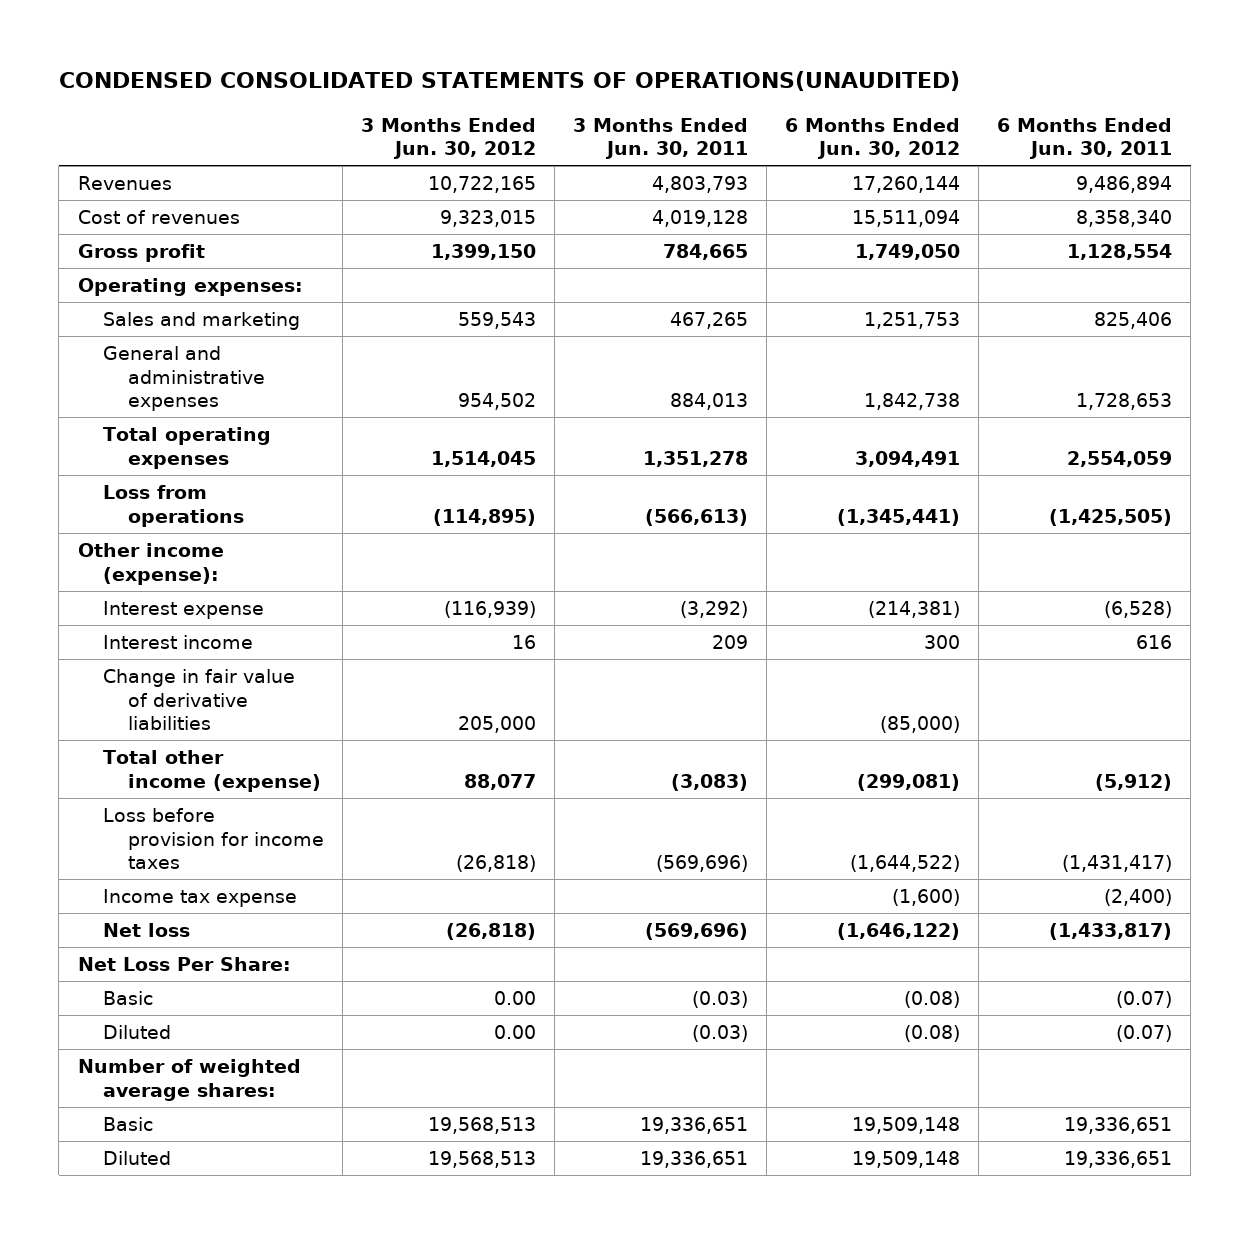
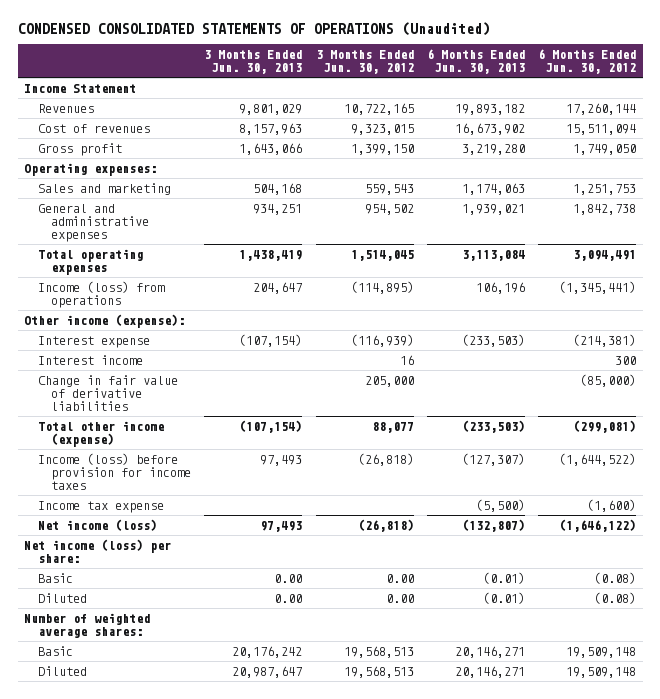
- CONDENSED CONSOLIDATED STATEMENTS OF OPERATIONS(UNAUDITED)
+ CONDENSED CONSOLIDATED STATEMENTS OF OPERATIONS (Unaudited)
- | 3 Months Ended Jun. 30, 2012 | 3 Months Ended Jun. 30, 2011 | 6 Months Ended Jun. 30, 2012 | 6 Months Ended Jun. 30, 2011
+ | 3 Months Ended Jun. 30, 2013 | 3 Months Ended Jun. 30, 2012 | 6 Months Ended Jun. 30, 2013 | 6 Months Ended Jun. 30, 2012
+ Income Statement
- Loss from operations | (114,895) | (566,613) | (1,345,441) | (1,425,505)
+ Income (loss) from operations | 204,647 | (114,895) | 106,196 | (1,345,441)
- Loss before provision for income taxes | (26,818) | (569,696) | (1,644,522) | (1,431,417)
+ Income (loss) before provision for income taxes | 97,493 | (26,818) | (127,307) | (1,644,522)
- Net loss | (26,818) | (569,696) | (1,646,122) | (1,433,817)
- Net Loss Per Share:
+ Net income (loss) | 97,493 | (26,818) | (132,807) | (1,646,122)
+ Net income (loss) per share:

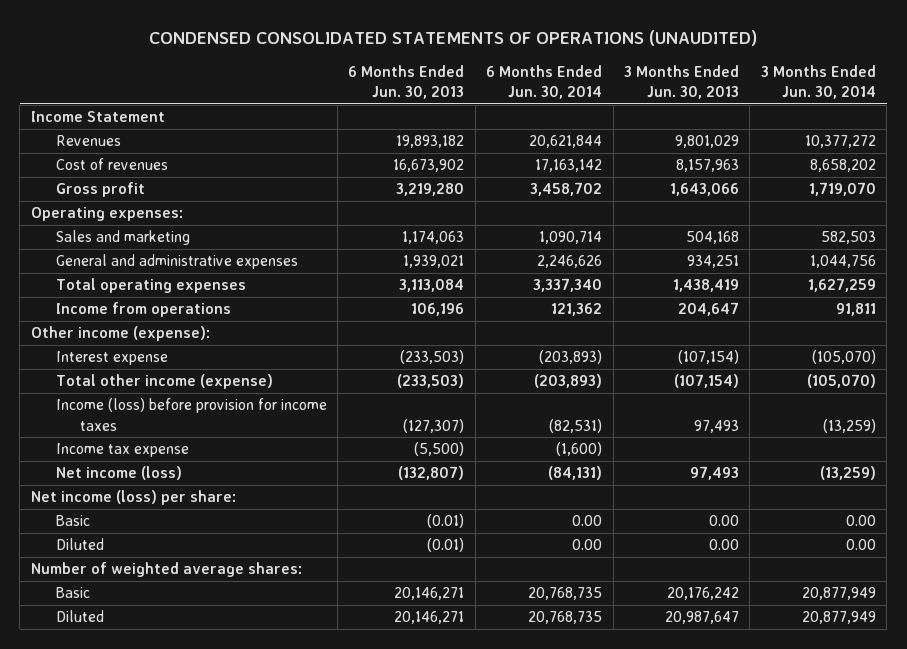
- CONDENSED CONSOLIDATED STATEMENTS OF OPERATIONS (Unaudited)
+ CONDENSED CONSOLIDATED STATEMENTS OF OPERATIONS (UNAUDITED)
- | 3 Months Ended Jun. 30, 2013 | 3 Months Ended Jun. 30, 2012 | 6 Months Ended Jun. 30, 2013 | 6 Months Ended Jun. 30, 2012
+ | 6 Months Ended Jun. 30, 2013 | 6 Months Ended Jun. 30, 2014 | 3 Months Ended Jun. 30, 2013 | 3 Months Ended Jun. 30, 2014
- Income (loss) from operations | 204,647 | (114,895) | 106,196 | (1,345,441)
+ Income from operations | 106,196 | 121,362 | 204,647 | 91,811
- Interest income | | 16 | | 300
- Change in fair value of derivative liabilities | | 205,000 | | (85,000)

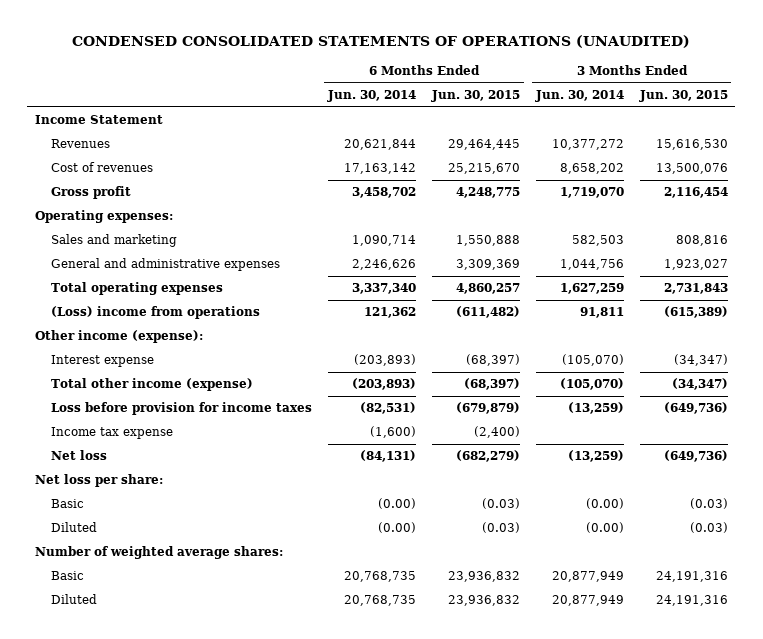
- | 6 Months Ended Jun. 30, 2013 | 6 Months Ended Jun. 30, 2014 | 3 Months Ended Jun. 30, 2013 | 3 Months Ended Jun. 30, 2014
+ | 6 Months Ended Jun. 30, 2014 | 6 Months Ended Jun. 30, 2015 | 3 Months Ended Jun. 30, 2014 | 3 Months Ended Jun. 30, 2015
- Income from operations | 106,196 | 121,362 | 204,647 | 91,811
+ (Loss) income from operations | 121,362 | (611,482) | 91,811 | (615,389)
- Income (loss) before provision for income taxes | (127,307) | (82,531) | 97,493 | (13,259)
+ Loss before provision for income taxes | (82,531) | (679,879) | (13,259) | (649,736)
- Net income (loss) | (132,807) | (84,131) | 97,493 | (13,259)
- Net income (loss) per share:
- Basic | (0.01) | 0.00 | 0.00 | 0.00
- Diluted | (0.01) | 0.00 | 0.00 | 0.00
+ Net loss | (84,131) | (682,279) | (13,259) | (649,736)
+ Net loss per share:
+ Basic | (0.00) | (0.03) | (0.00) | (0.03)
+ Diluted | (0.00) | (0.03) | (0.00) | (0.03)

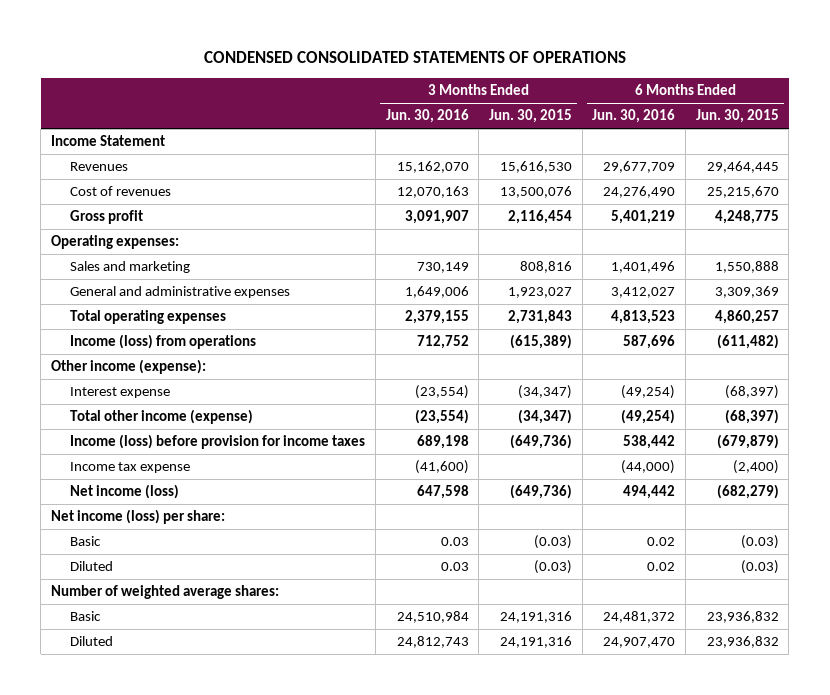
- CONDENSED CONSOLIDATED STATEMENTS OF OPERATIONS (UNAUDITED)
+ CONDENSED CONSOLIDATED STATEMENTS OF OPERATIONS
- | 6 Months Ended Jun. 30, 2014 | 6 Months Ended Jun. 30, 2015 | 3 Months Ended Jun. 30, 2014 | 3 Months Ended Jun. 30, 2015
+ | 3 Months Ended Jun. 30, 2016 | 3 Months Ended Jun. 30, 2015 | 6 Months Ended Jun. 30, 2016 | 6 Months Ended Jun. 30, 2015
- (Loss) income from operations | 121,362 | (611,482) | 91,811 | (615,389)
+ Income (loss) from operations | 712,752 | (615,389) | 587,696 | (611,482)
- Loss before provision for income taxes | (82,531) | (679,879) | (13,259) | (649,736)
+ Income (loss) before provision for income taxes | 689,198 | (649,736) | 538,442 | (679,879)
- Net loss | (84,131) | (682,279) | (13,259) | (649,736)
- Net loss per share:
+ Net income (loss) | 647,598 | (649,736) | 494,442 | (682,279)
+ Net income (loss) per share:

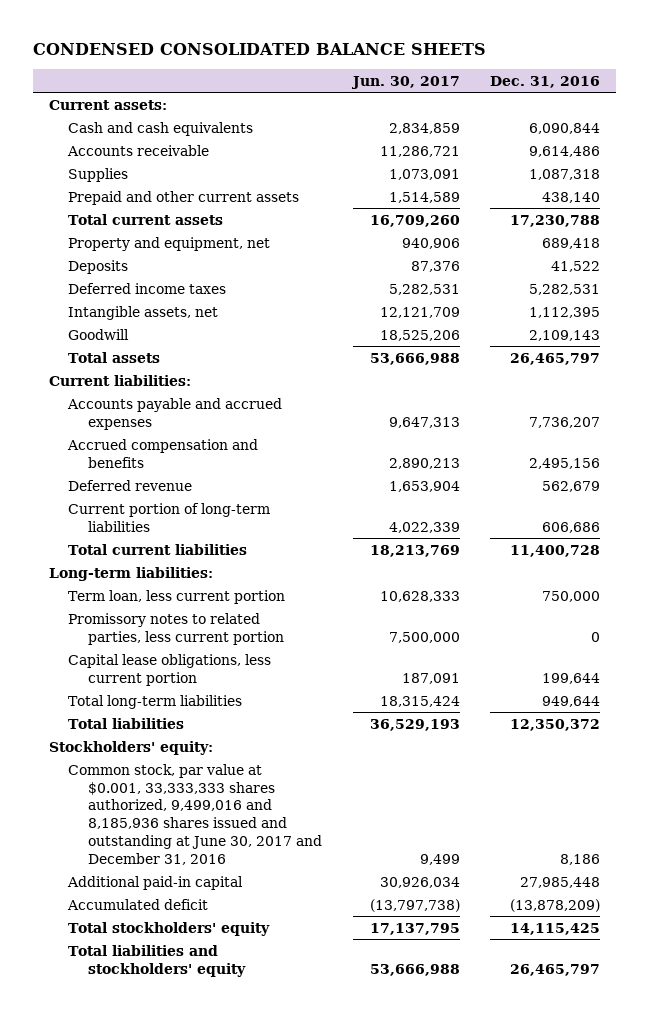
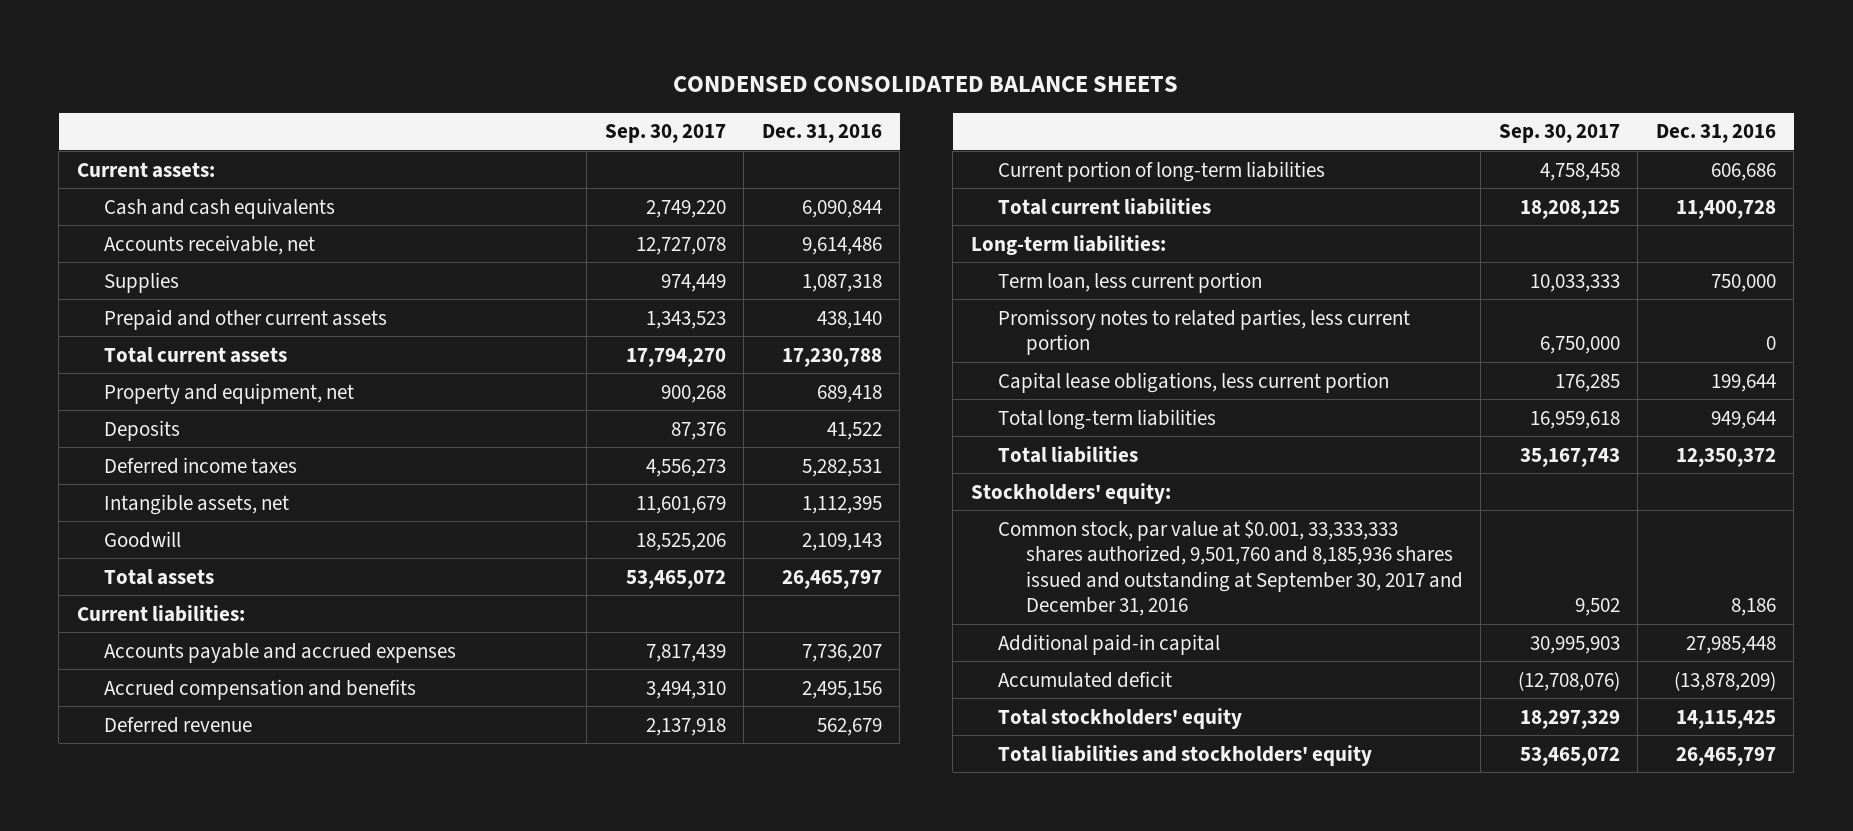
- | Jun. 30, 2017 | Dec. 31, 2016
+ | Sep. 30, 2017 | Dec. 31, 2016
- Accounts receivable | 11,286,721 | 9,614,486
+ Accounts receivable, net | 12,727,078 | 9,614,486
- Common stock, par value at $0.001, 33,333,333 shares authorized, 9,499,016 and 8,185,936 shares issued and outstanding at June 30, 2017 and December 31, 2016 | 9,499 | 8,186
+ Common stock, par value at $0.001, 33,333,333 shares authorized, 9,501,760 and 8,185,936 shares issued and outstanding at September 30, 2017 and December 31, 2016 | 9,502 | 8,186

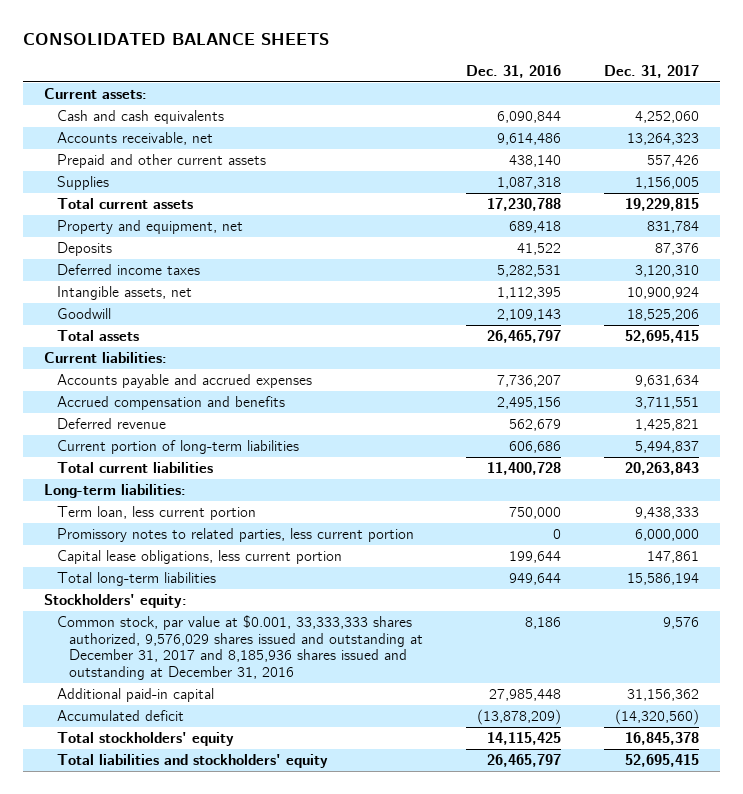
- CONDENSED CONSOLIDATED BALANCE SHEETS
+ CONSOLIDATED BALANCE SHEETS
- | Sep. 30, 2017 | Dec. 31, 2016
+ | Dec. 31, 2016 | Dec. 31, 2017
moved down: Supplies | 1,087,318 | 1,156,005
- Total liabilities | 35,167,743 | 12,350,372
- Common stock, par value at $0.001, 33,333,333 shares authorized, 9,501,760 and 8,185,936 shares issued and outstanding at September 30, 2017 and December 31, 2016 | 9,502 | 8,186
+ Common stock, par value at $0.001, 33,333,333 shares authorized, 9,576,029 shares issued and outstanding at December 31, 2017 and 8,185,936 shares issued and outstanding at December 31, 2016 | 8,186 | 9,576

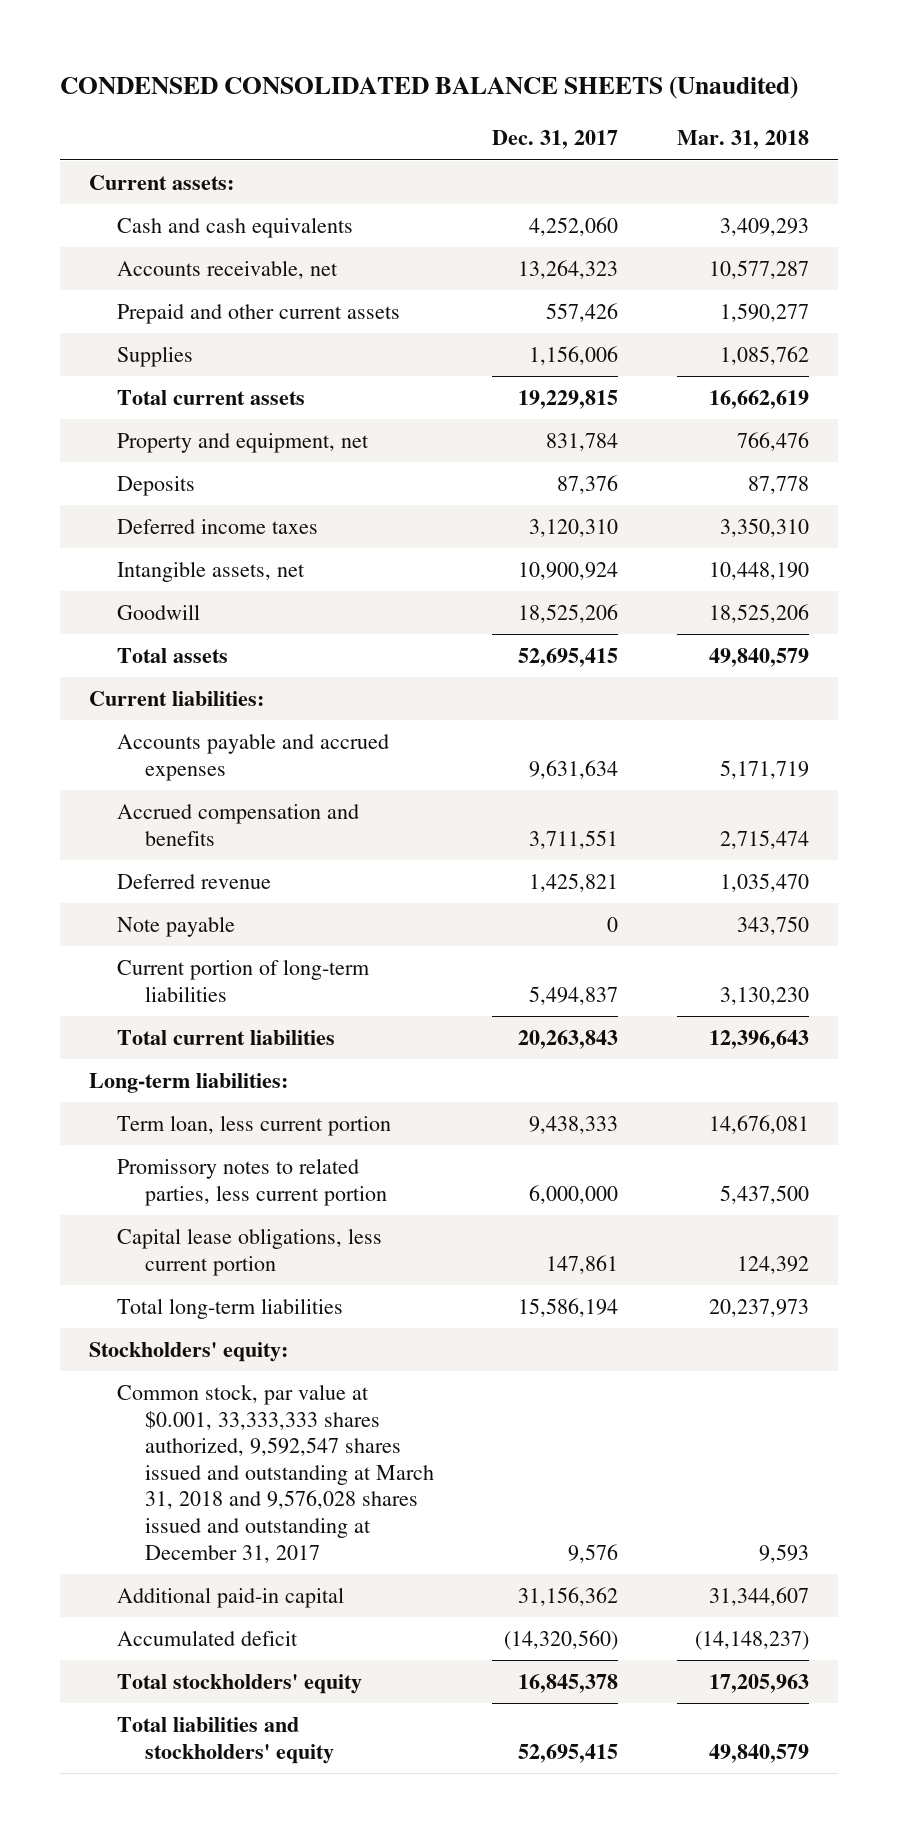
- CONSOLIDATED BALANCE SHEETS
+ CONDENSED CONSOLIDATED BALANCE SHEETS (Unaudited)
- | Dec. 31, 2016 | Dec. 31, 2017
+ | Dec. 31, 2017 | Mar. 31, 2018
- Supplies | 1,087,318 | 1,156,005
+ Supplies | 1,156,006 | 1,085,762
+ Note payable | 0 | 343,750
- Common stock, par value at $0.001, 33,333,333 shares authorized, 9,576,029 shares issued and outstanding at December 31, 2017 and 8,185,936 shares issued and outstanding at December 31, 2016 | 8,186 | 9,576
+ Common stock, par value at $0.001, 33,333,333 shares authorized, 9,592,547 shares issued and outstanding at March 31, 2018 and 9,576,028 shares issued and outstanding at December 31, 2017 | 9,576 | 9,593

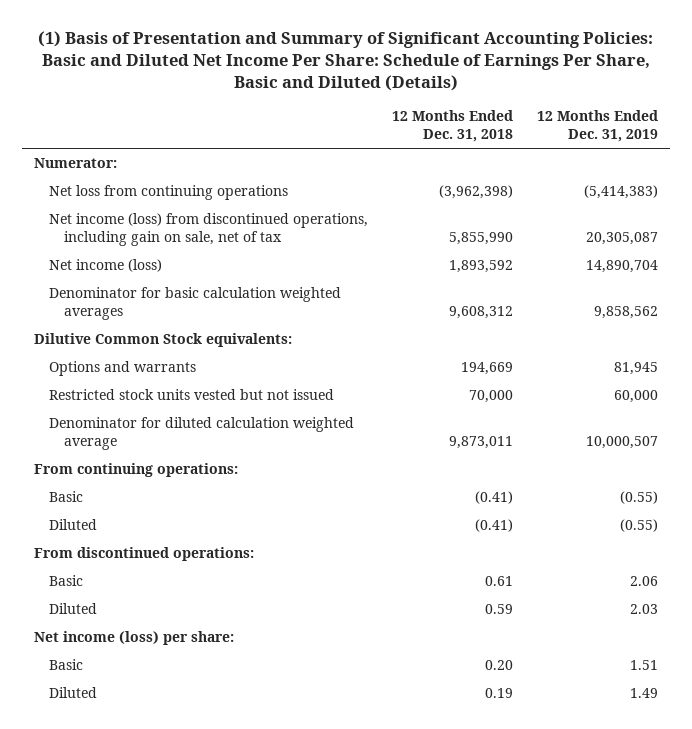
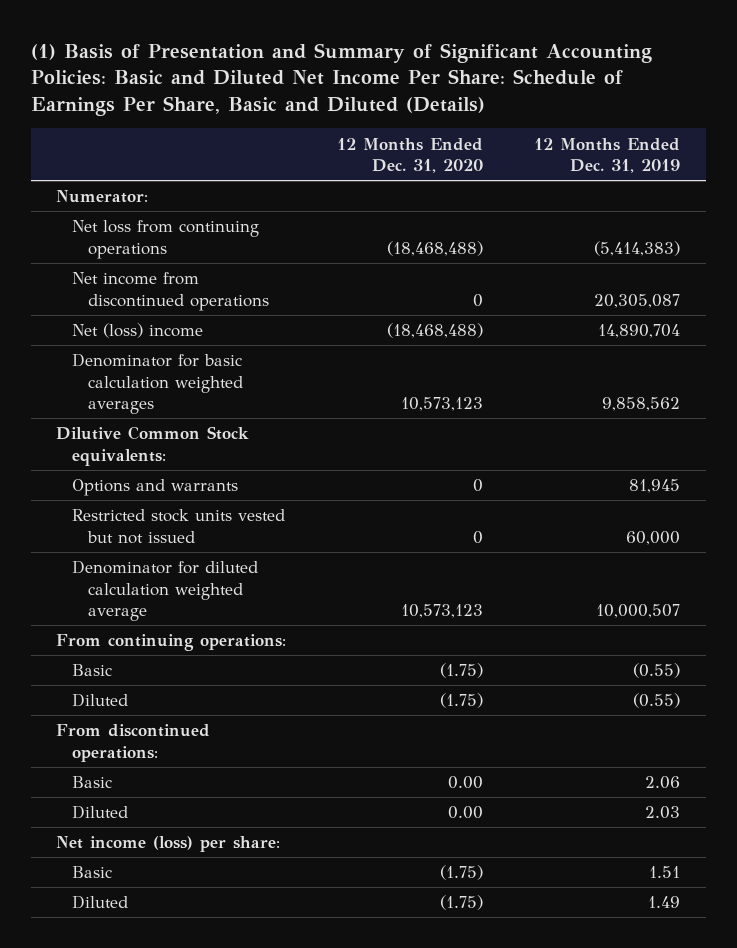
- | 12 Months Ended Dec. 31, 2018 | 12 Months Ended Dec. 31, 2019
+ | 12 Months Ended Dec. 31, 2020 | 12 Months Ended Dec. 31, 2019
- Net income (loss) from discontinued operations, including gain on sale, net of tax | 5,855,990 | 20,305,087
- Net income (loss) | 1,893,592 | 14,890,704
+ Net income from discontinued operations | 0 | 20,305,087
+ Net (loss) income | (18,468,488) | 14,890,704

